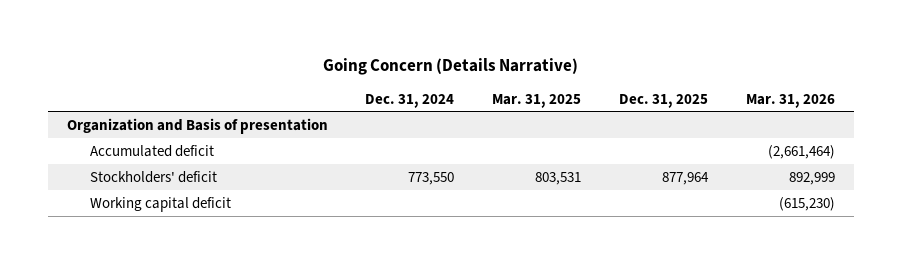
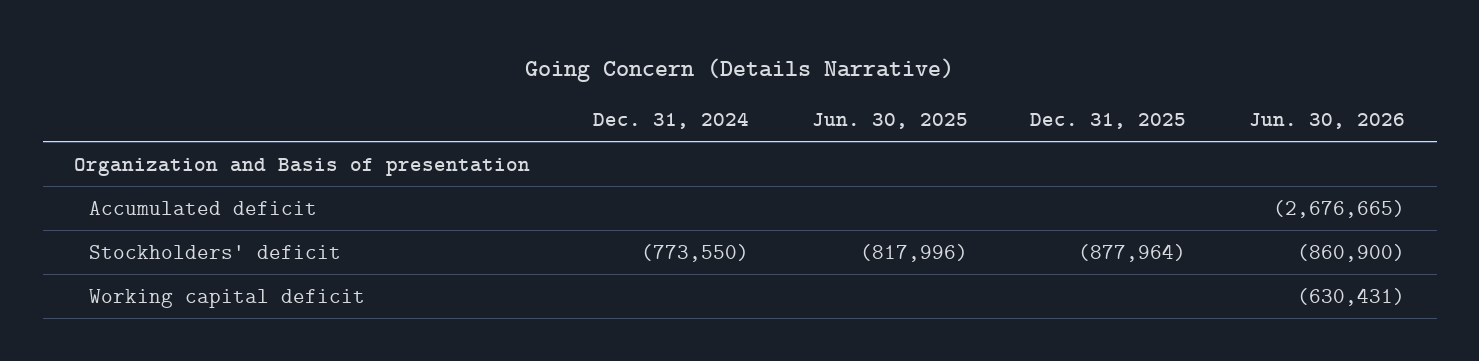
- | Dec. 31, 2024 | Mar. 31, 2025 | Dec. 31, 2025 | Mar. 31, 2026
+ | Dec. 31, 2024 | Jun. 30, 2025 | Dec. 31, 2025 | Jun. 30, 2026
- Stockholders' deficit | 773,550 | 803,531 | 877,964 | 892,999
+ Stockholders' deficit | (773,550) | (817,996) | (877,964) | (860,900)

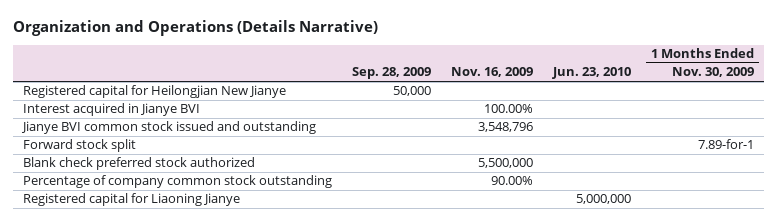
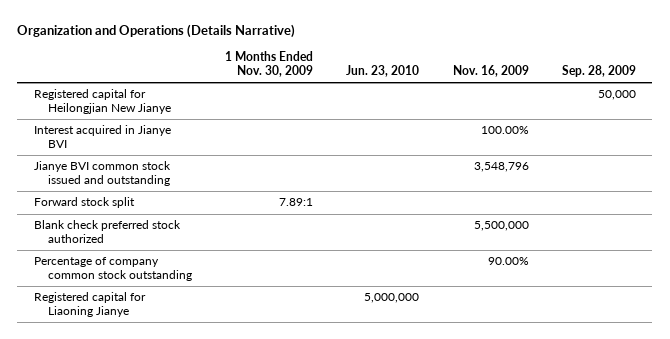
- | Sep. 28, 2009 | Nov. 16, 2009 | Jun. 23, 2010 | 1 Months Ended Nov. 30, 2009
+ | 1 Months Ended Nov. 30, 2009 | Jun. 23, 2010 | Nov. 16, 2009 | Sep. 28, 2009
- Forward stock split | | | | 7.89-for-1
+ Forward stock split | 7.89:1 | | |

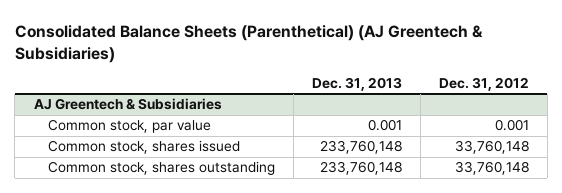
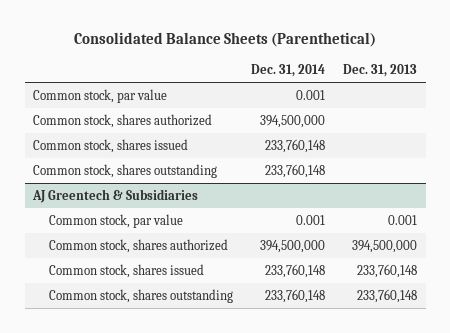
- Consolidated Balance Sheets (Parenthetical) (AJ Greentech & Subsidiaries)
+ Consolidated Balance Sheets (Parenthetical)
- | Dec. 31, 2013 | Dec. 31, 2012
+ | Dec. 31, 2014 | Dec. 31, 2013
+ Common stock, par value | 0.001 |
+ Common stock, shares authorized | 394,500,000 |
+ Common stock, shares issued | 233,760,148 |
+ Common stock, shares outstanding | 233,760,148 |
@ AJ Greentech & Subsidiaries
+ Common stock, shares authorized | 394,500,000 | 394,500,000

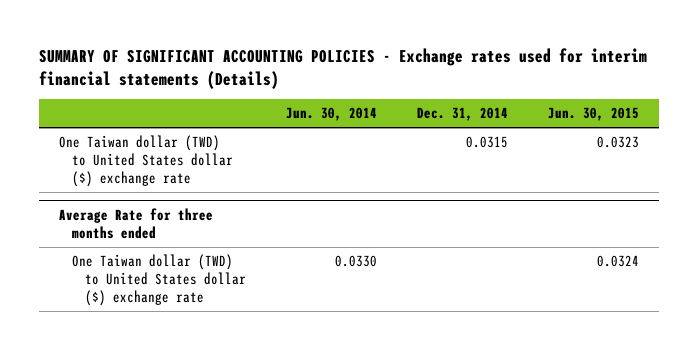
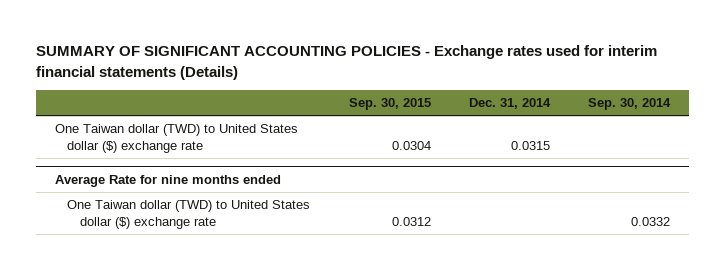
- | Jun. 30, 2014 | Dec. 31, 2014 | Jun. 30, 2015
+ | Sep. 30, 2015 | Dec. 31, 2014 | Sep. 30, 2014
- Average Rate for three months ended
+ Average Rate for nine months ended

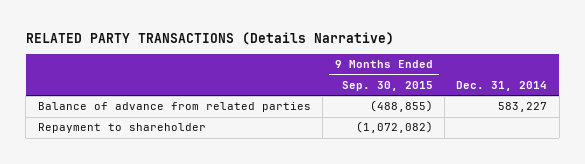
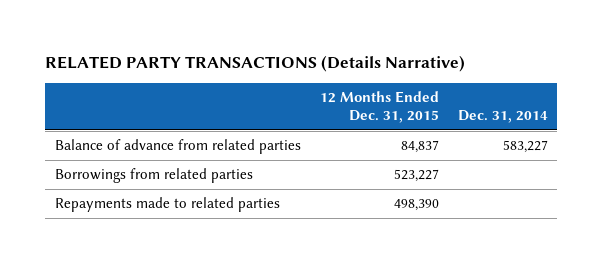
- | 9 Months Ended Sep. 30, 2015 | Dec. 31, 2014
+ | 12 Months Ended Dec. 31, 2015 | Dec. 31, 2014
- Repayment to shareholder | (1,072,082) |
+ Borrowings from related parties | 523,227 |
+ Repayments made to related parties | 498,390 |

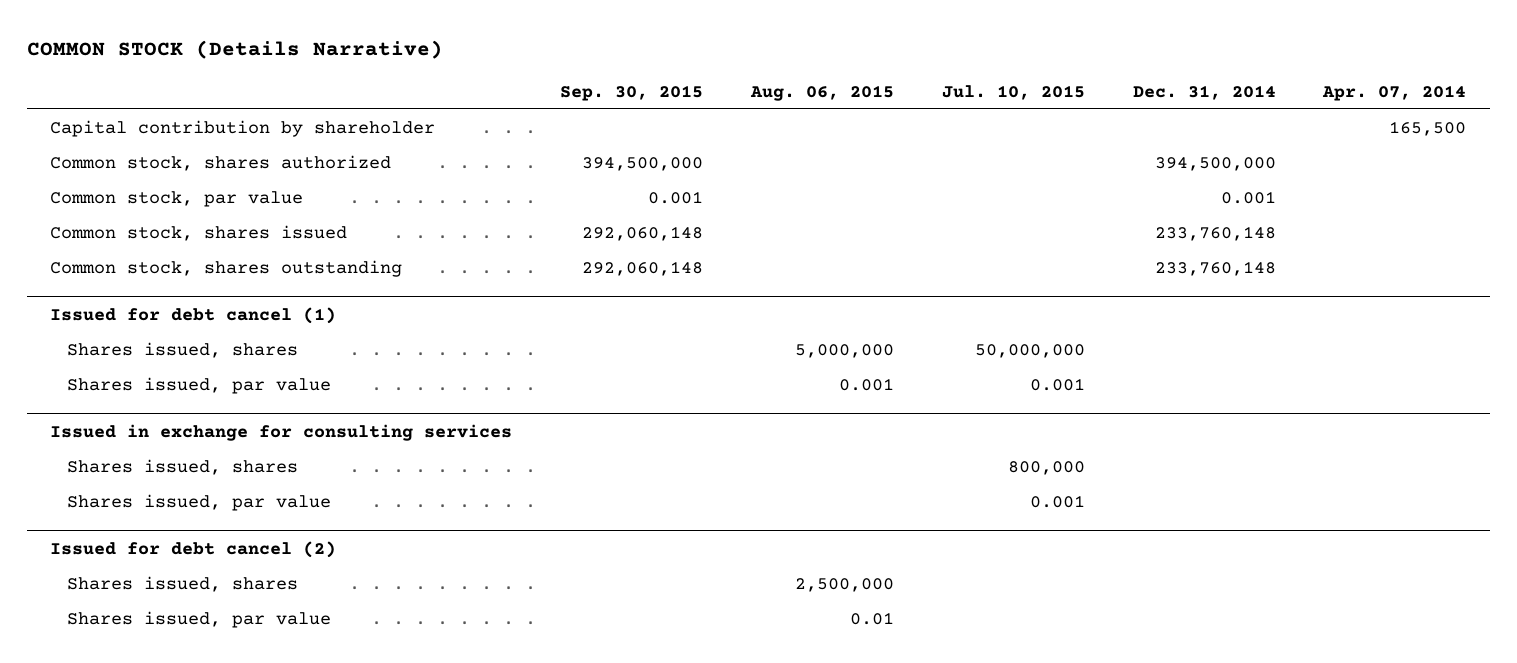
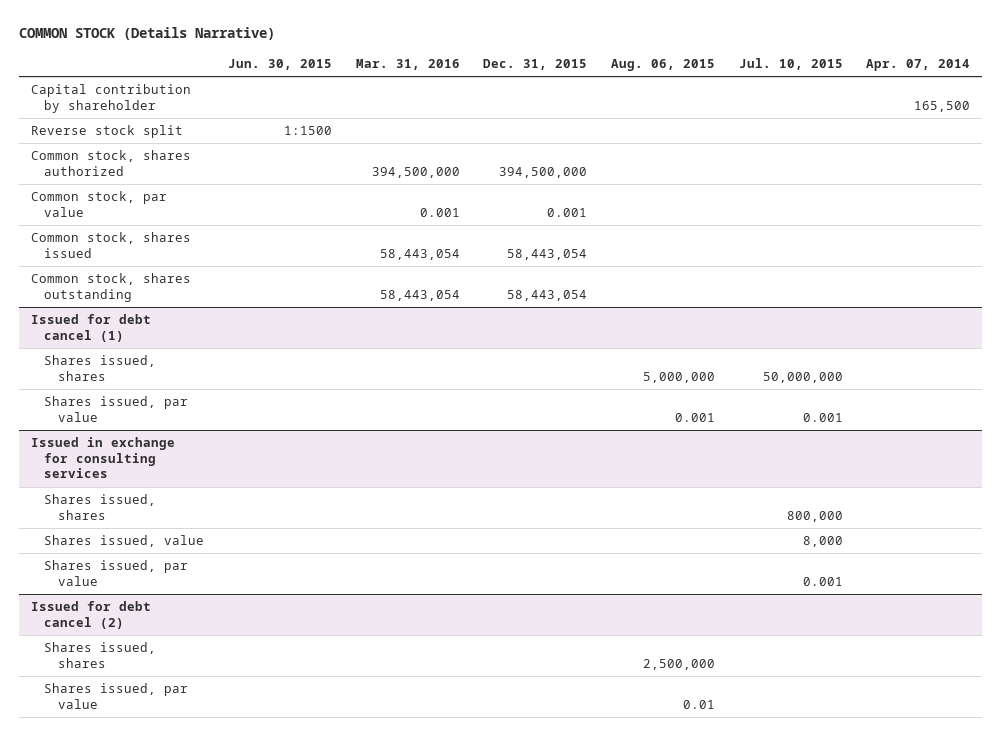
- | Sep. 30, 2015 | Aug. 06, 2015 | Jul. 10, 2015 | Dec. 31, 2014 | Apr. 07, 2014
+ | Jun. 30, 2015 | Mar. 31, 2016 | Dec. 31, 2015 | Aug. 06, 2015 | Jul. 10, 2015 | Apr. 07, 2014
+ Reverse stock split | 1:1500 | | | | |
@ Issued in exchange for consulting services
+ Shares issued, value | | | | | 8,000 |

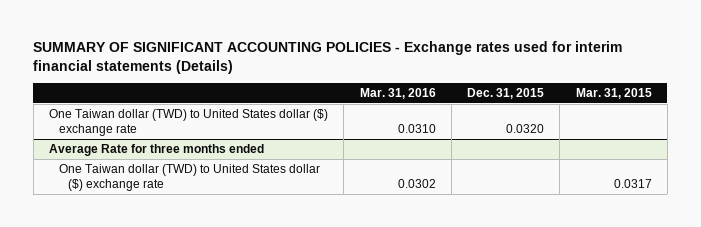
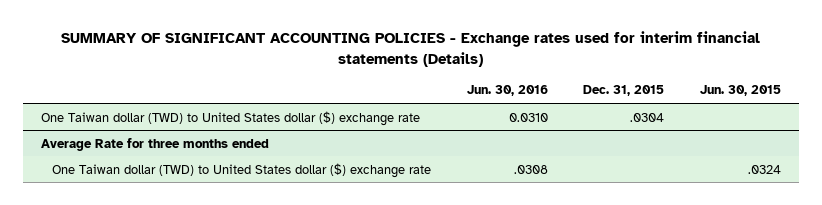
- | Mar. 31, 2016 | Dec. 31, 2015 | Mar. 31, 2015
+ | Jun. 30, 2016 | Dec. 31, 2015 | Jun. 30, 2015
- One Taiwan dollar (TWD) to United States dollar ($) exchange rate | 0.0310 | 0.0320 |
+ One Taiwan dollar (TWD) to United States dollar ($) exchange rate | 0.0310 | .0304 |

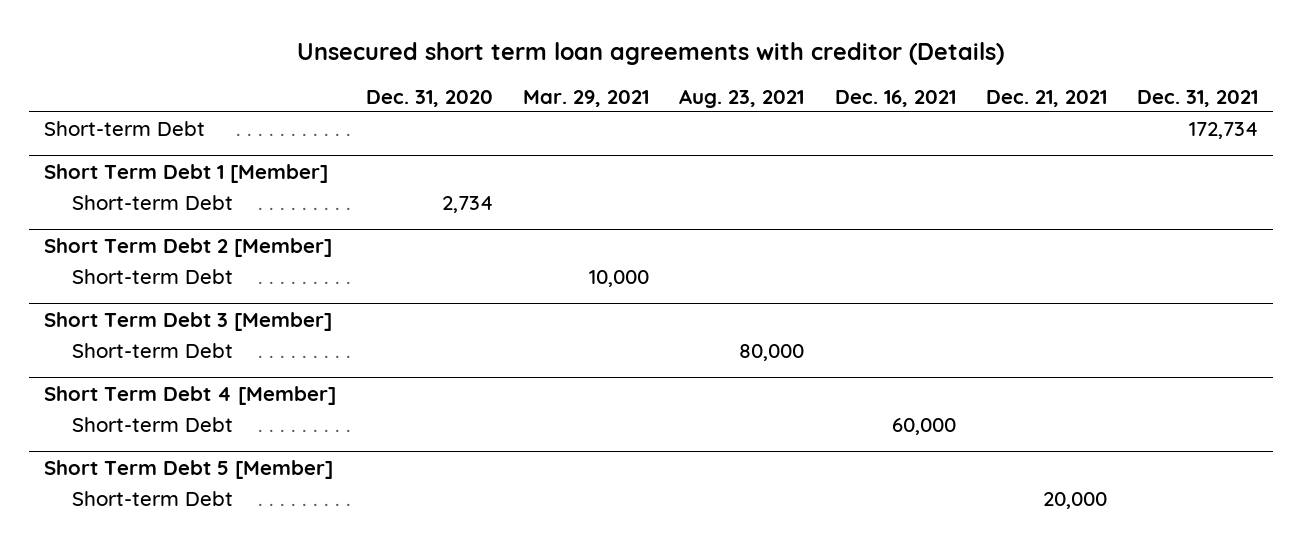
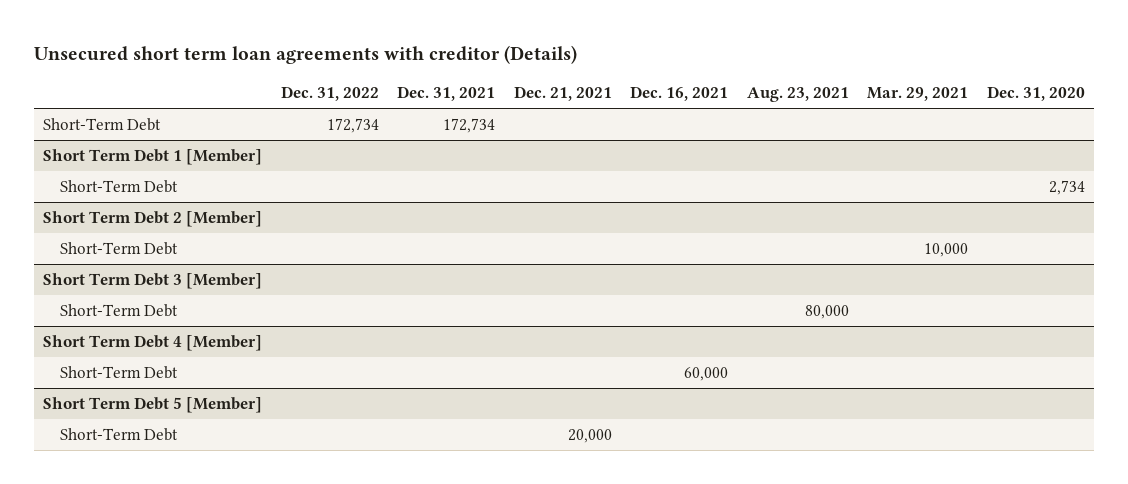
- | Dec. 31, 2020 | Mar. 29, 2021 | Aug. 23, 2021 | Dec. 16, 2021 | Dec. 21, 2021 | Dec. 31, 2021
+ | Dec. 31, 2022 | Dec. 31, 2021 | Dec. 21, 2021 | Dec. 16, 2021 | Aug. 23, 2021 | Mar. 29, 2021 | Dec. 31, 2020
- Short-term Debt | | | | | | 172,734
+ Short-Term Debt | 172,734 | 172,734 | | | | |
@ Short Term Debt 1 [Member]
- Short-term Debt | 2,734 | | | | |
+ Short-Term Debt | | | | | | | 2,734
@ Short Term Debt 2 [Member]
- Short-term Debt | | 10,000 | | | |
+ Short-Term Debt | | | | | | 10,000 |
@ Short Term Debt 3 [Member]
- Short-term Debt | | | 80,000 | | |
+ Short-Term Debt | | | | | 80,000 | |
@ Short Term Debt 4 [Member]
- Short-term Debt | | | | 60,000 | |
+ Short-Term Debt | | | | 60,000 | | |
@ Short Term Debt 5 [Member]
- Short-term Debt | | | | | 20,000 |
+ Short-Term Debt | | | 20,000 | | | |

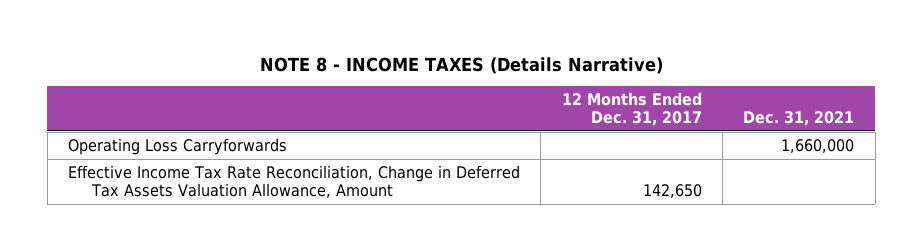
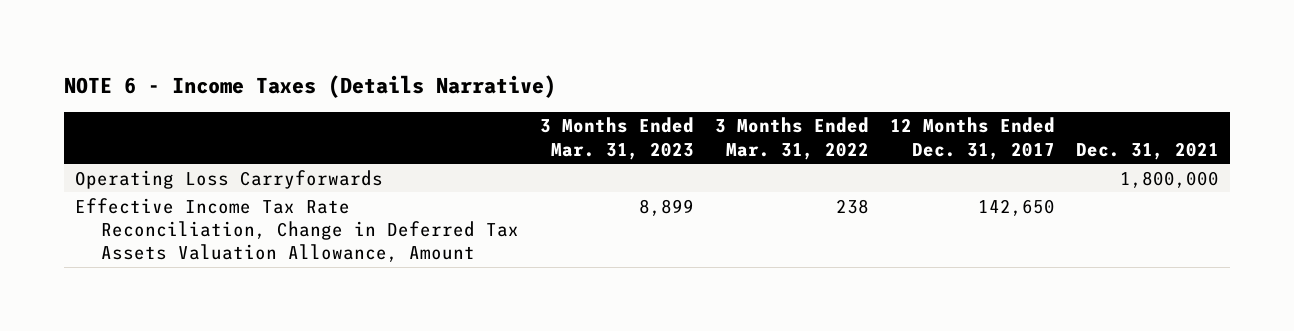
- NOTE 8 - INCOME TAXES (Details Narrative)
+ NOTE 6 - Income Taxes (Details Narrative)
- | 12 Months Ended Dec. 31, 2017 | Dec. 31, 2021
+ | 3 Months Ended Mar. 31, 2023 | 3 Months Ended Mar. 31, 2022 | 12 Months Ended Dec. 31, 2017 | Dec. 31, 2021
- Operating Loss Carryforwards | | 1,660,000
+ Operating Loss Carryforwards | | | | 1,800,000

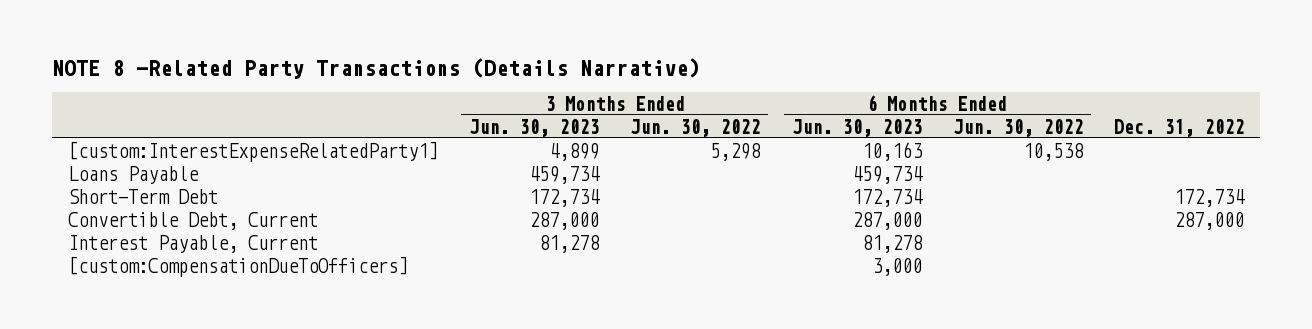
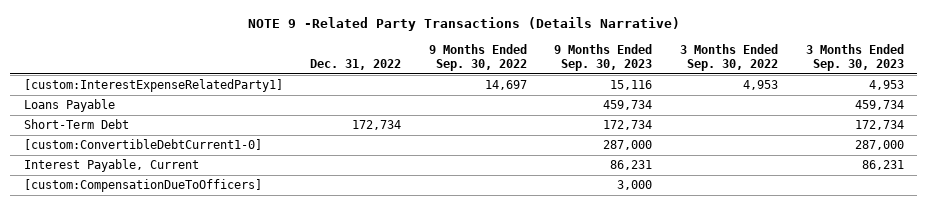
- NOTE 8 -Related Party Transactions (Details Narrative)
+ NOTE 9 -Related Party Transactions (Details Narrative)
- | 3 Months Ended Jun. 30, 2023 | 3 Months Ended Jun. 30, 2022 | 6 Months Ended Jun. 30, 2023 | 6 Months Ended Jun. 30, 2022 | Dec. 31, 2022
+ | Dec. 31, 2022 | 9 Months Ended Sep. 30, 2022 | 9 Months Ended Sep. 30, 2023 | 3 Months Ended Sep. 30, 2022 | 3 Months Ended Sep. 30, 2023
- Convertible Debt, Current | 287,000 | | 287,000 | | 287,000
+ [custom:ConvertibleDebtCurrent1-0] | | | 287,000 | | 287,000

